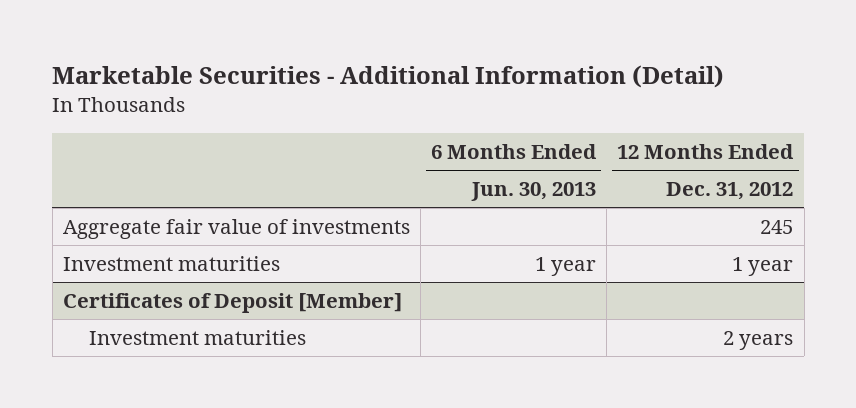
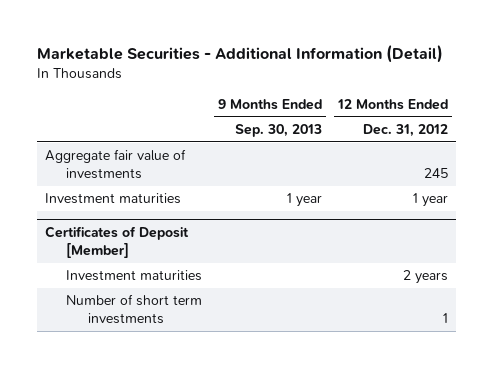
- | 6 Months Ended Jun. 30, 2013 | 12 Months Ended Dec. 31, 2012
+ | 9 Months Ended Sep. 30, 2013 | 12 Months Ended Dec. 31, 2012
@ Certificates of Deposit [Member]
+ Number of short term investments | | 1

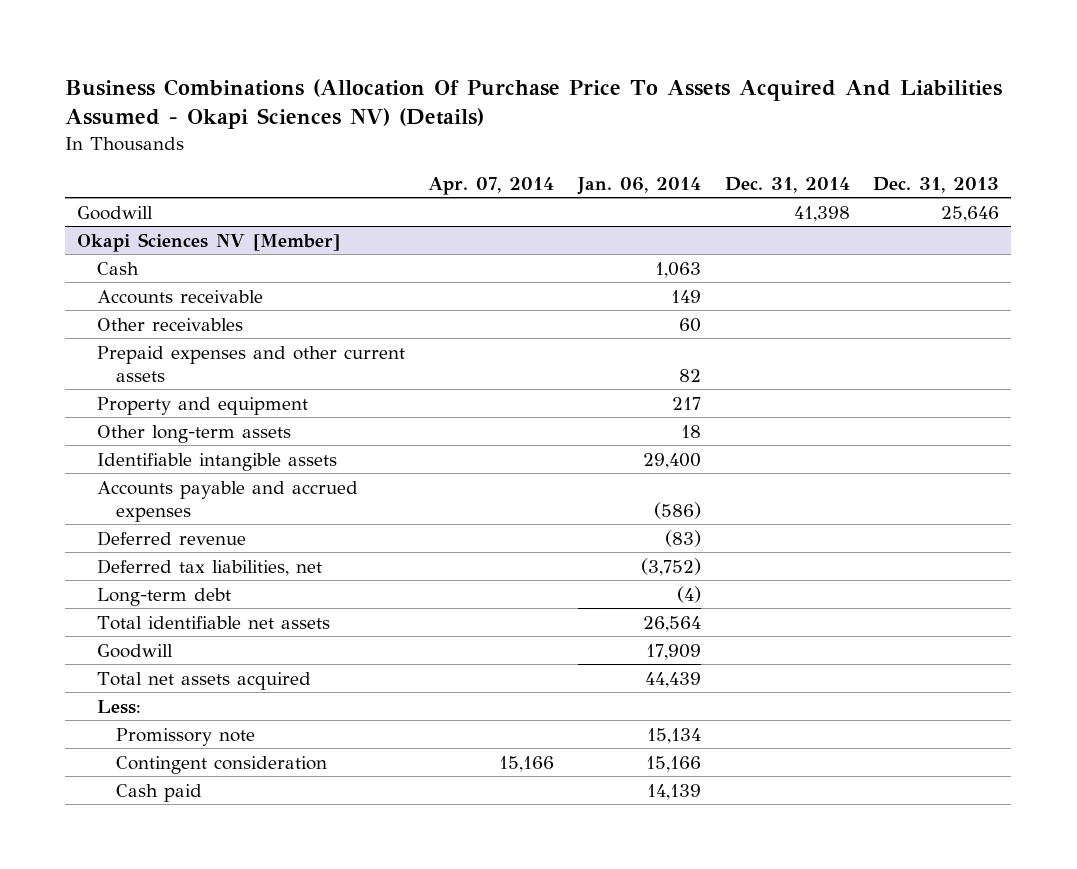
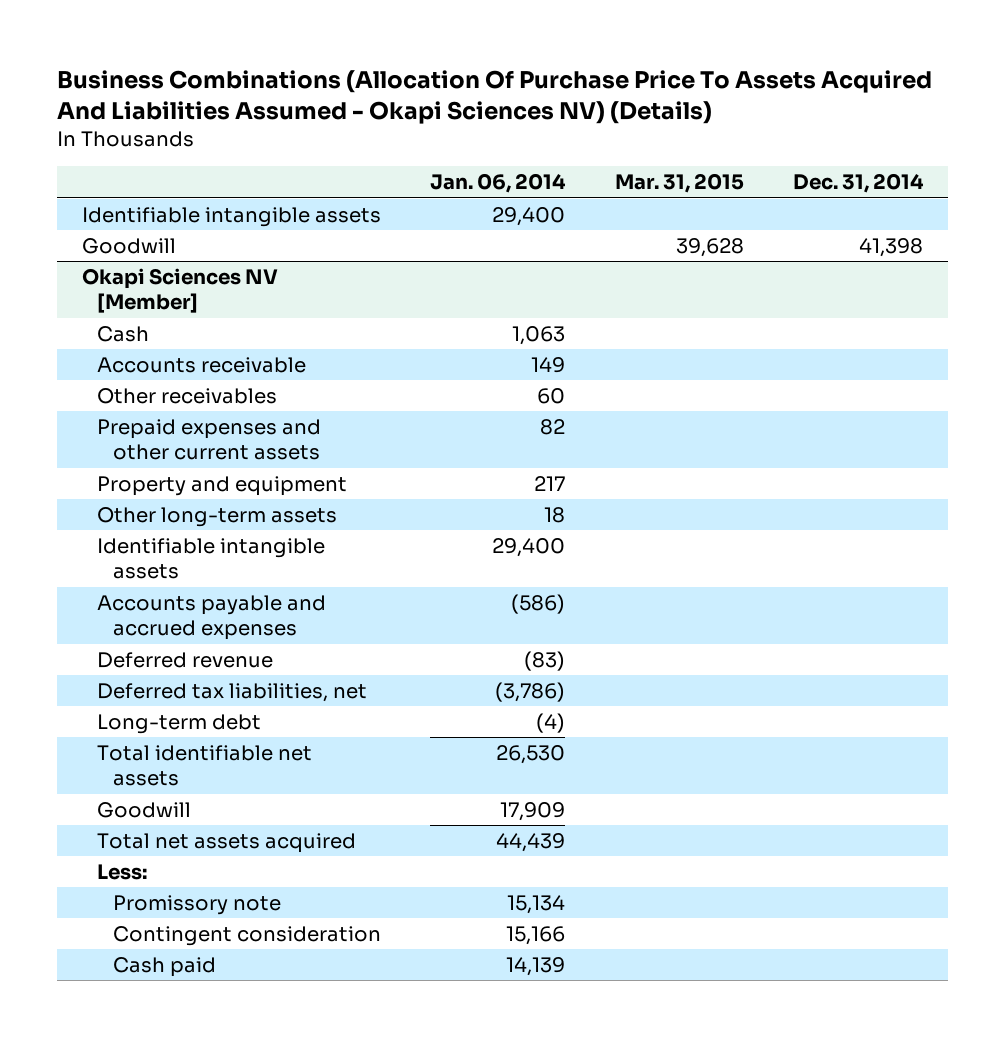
- | Apr. 07, 2014 | Jan. 06, 2014 | Dec. 31, 2014 | Dec. 31, 2013
+ | Jan. 06, 2014 | Mar. 31, 2015 | Dec. 31, 2014
+ Identifiable intangible assets | 29,400 | |
@ Okapi Sciences NV [Member]
- Deferred tax liabilities, net | | (3,752) | |
+ Deferred tax liabilities, net | (3,786) | |
- Total identifiable net assets | | 26,564 | |
+ Total identifiable net assets | 26,530 | |

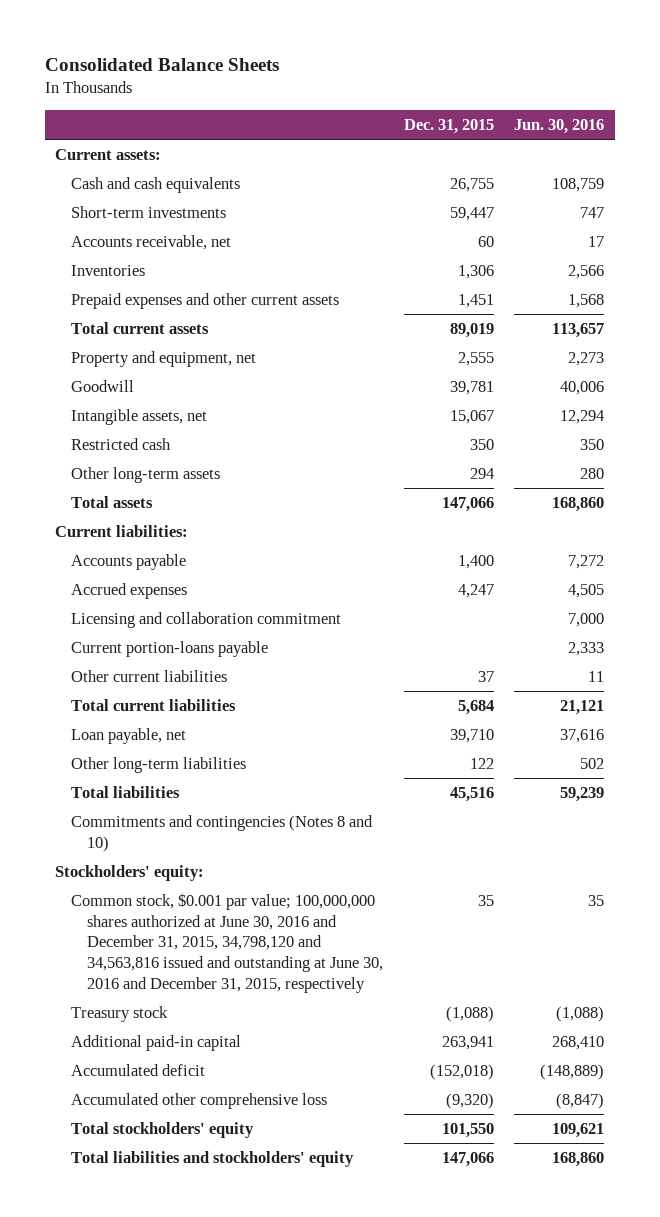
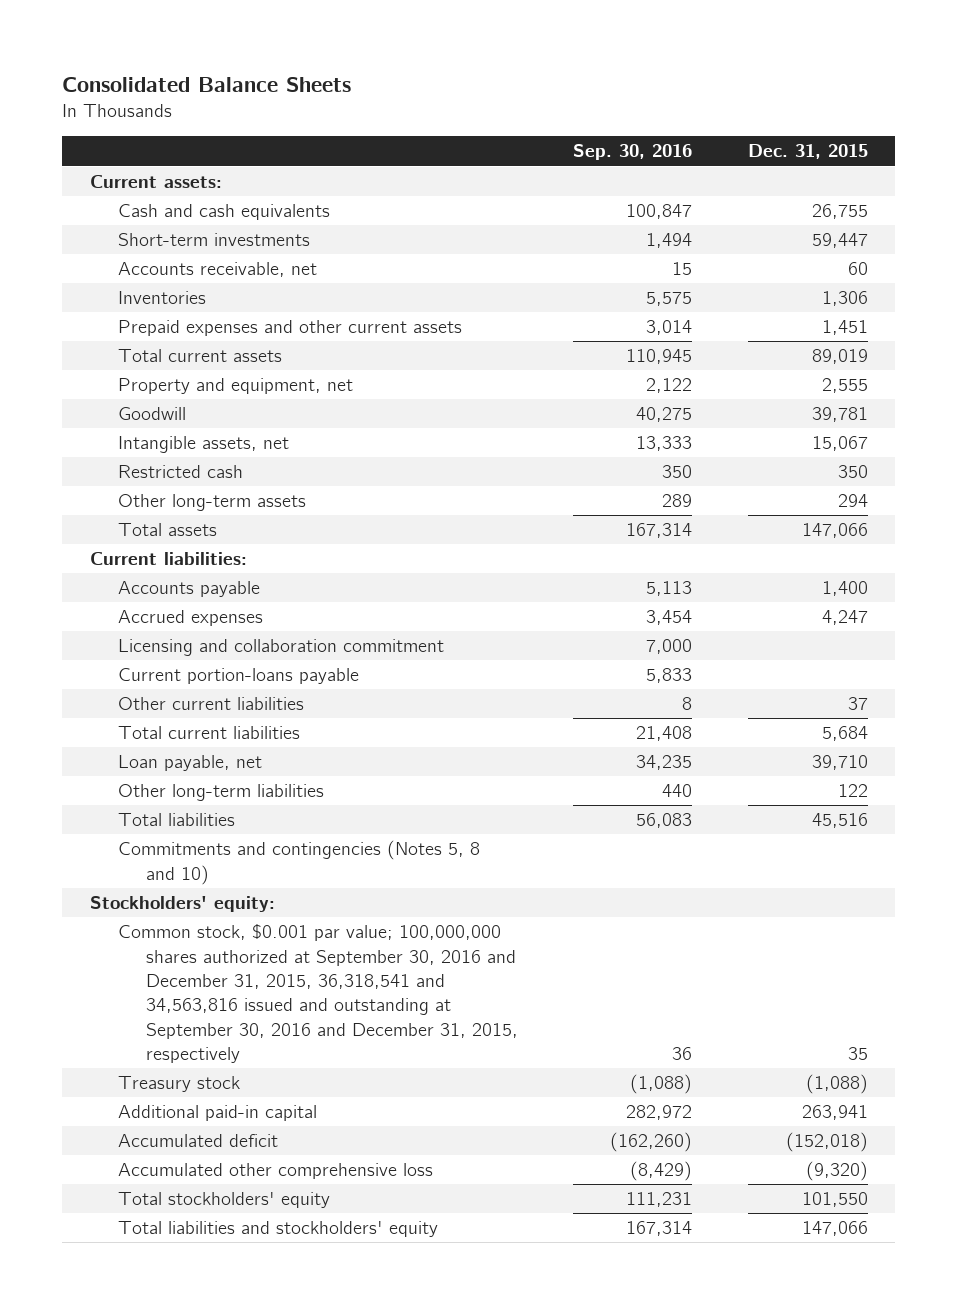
- | Dec. 31, 2015 | Jun. 30, 2016
+ | Sep. 30, 2016 | Dec. 31, 2015
- Commitments and contingencies (Notes 8 and 10)
+ Commitments and contingencies (Notes 5, 8 and 10)
- Common stock, $0.001 par value; 100,000,000 shares authorized at June 30, 2016 and December 31, 2015, 34,798,120 and 34,563,816 issued and outstanding at June 30, 2016 and December 31, 2015, respectively | 35 | 35
+ Common stock, $0.001 par value; 100,000,000 shares authorized at September 30, 2016 and December 31, 2015, 36,318,541 and 34,563,816 issued and outstanding at September 30, 2016 and December 31, 2015, respectively | 36 | 35

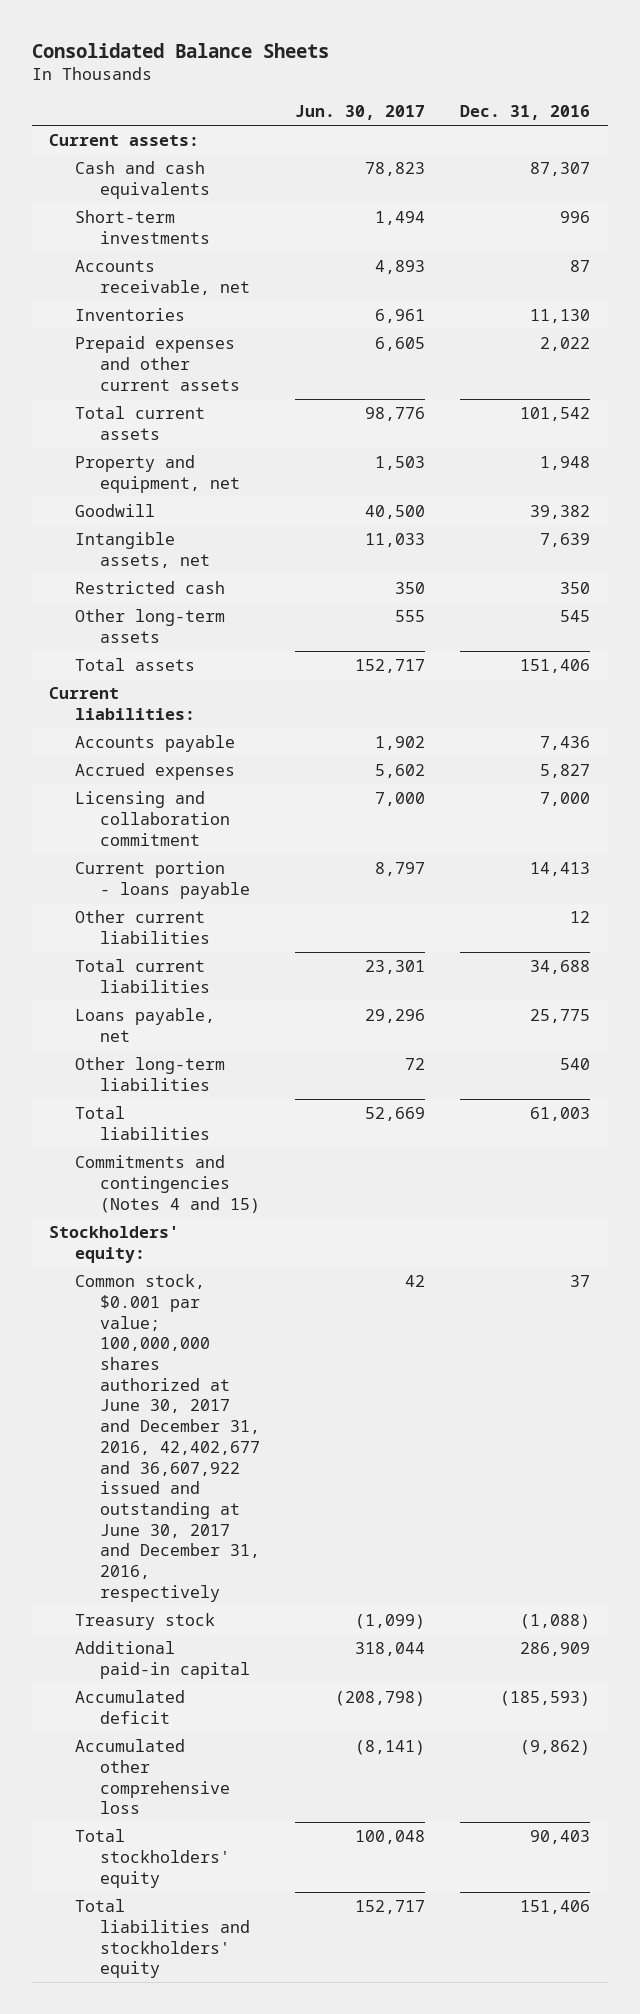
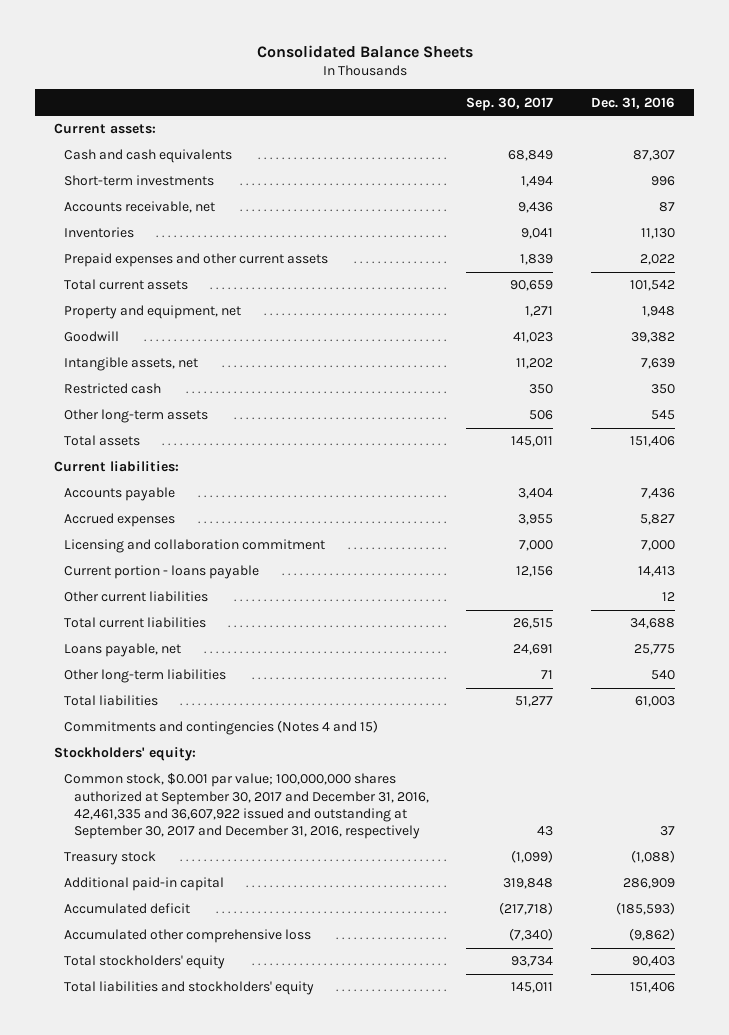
- | Jun. 30, 2017 | Dec. 31, 2016
+ | Sep. 30, 2017 | Dec. 31, 2016
- Common stock, $0.001 par value; 100,000,000 shares authorized at June 30, 2017 and December 31, 2016, 42,402,677 and 36,607,922 issued and outstanding at June 30, 2017 and December 31, 2016, respectively | 42 | 37
+ Common stock, $0.001 par value; 100,000,000 shares authorized at September 30, 2017 and December 31, 2016, 42,461,335 and 36,607,922 issued and outstanding at September 30, 2017 and December 31, 2016, respectively | 43 | 37

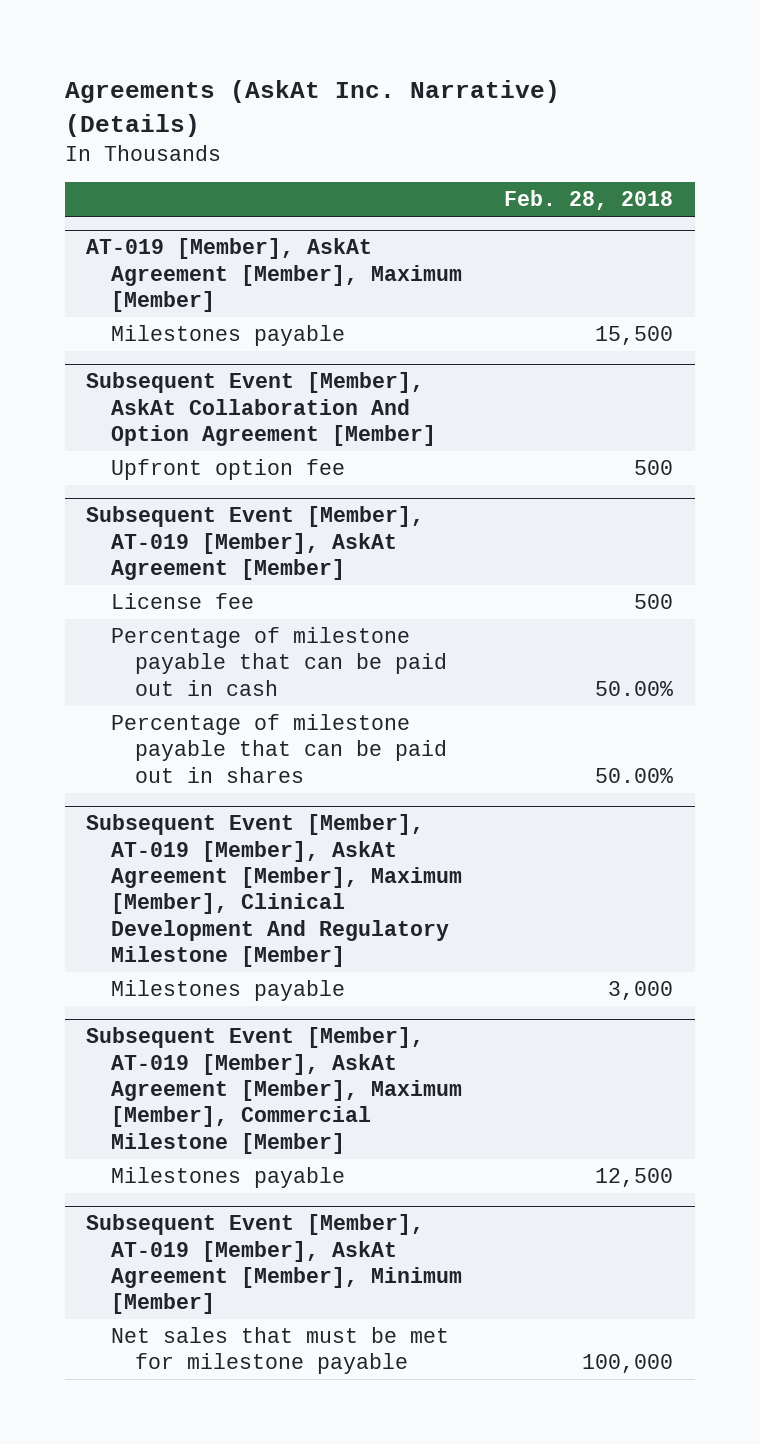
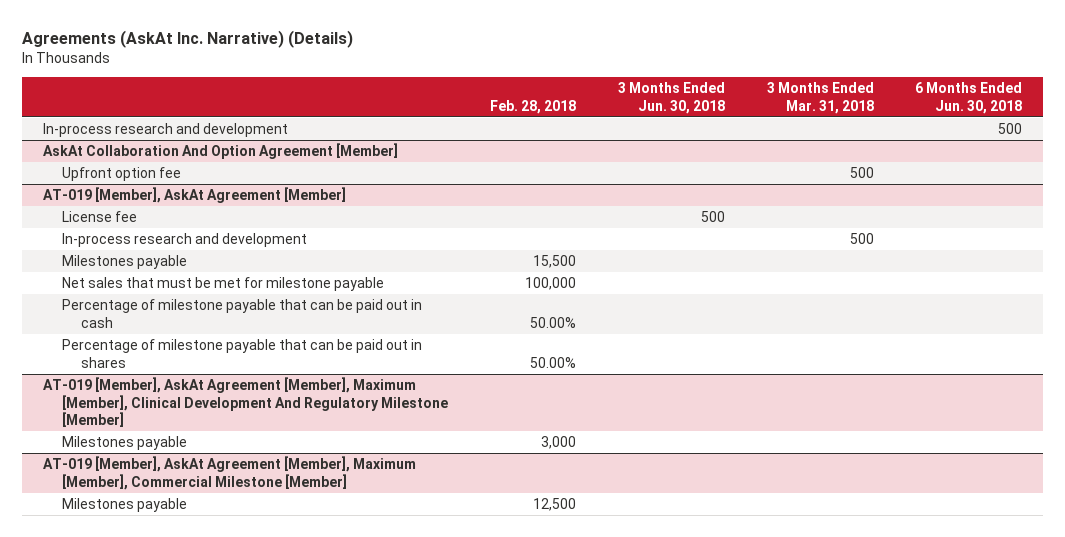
- | Feb. 28, 2018
+ | Feb. 28, 2018 | 3 Months Ended Jun. 30, 2018 | 3 Months Ended Mar. 31, 2018 | 6 Months Ended Jun. 30, 2018
- AT-019 [Member], AskAt Agreement [Member], Maximum [Member]
+ In-process research and development | | | | 500
+ AskAt Collaboration And Option Agreement [Member]
+ Upfront option fee | | | 500 |
+ AT-019 [Member], AskAt Agreement [Member]
+ License fee | | 500 | |
+ In-process research and development | | | 500 |
- Subsequent Event [Member], AskAt Collaboration And Option Agreement [Member]
- Upfront option fee | 500
- Subsequent Event [Member], AT-019 [Member], AskAt Agreement [Member]
- License fee | 500
+ Net sales that must be met for milestone payable | 100,000 | | |
- Subsequent Event [Member], AT-019 [Member], AskAt Agreement [Member], Maximum [Member], Clinical Development And Regulatory Milestone [Member]
+ AT-019 [Member], AskAt Agreement [Member], Maximum [Member], Clinical Development And Regulatory Milestone [Member]
- Subsequent Event [Member], AT-019 [Member], AskAt Agreement [Member], Maximum [Member], Commercial Milestone [Member]
+ AT-019 [Member], AskAt Agreement [Member], Maximum [Member], Commercial Milestone [Member]
- Subsequent Event [Member], AT-019 [Member], AskAt Agreement [Member], Minimum [Member]
- Net sales that must be met for milestone payable | 100,000

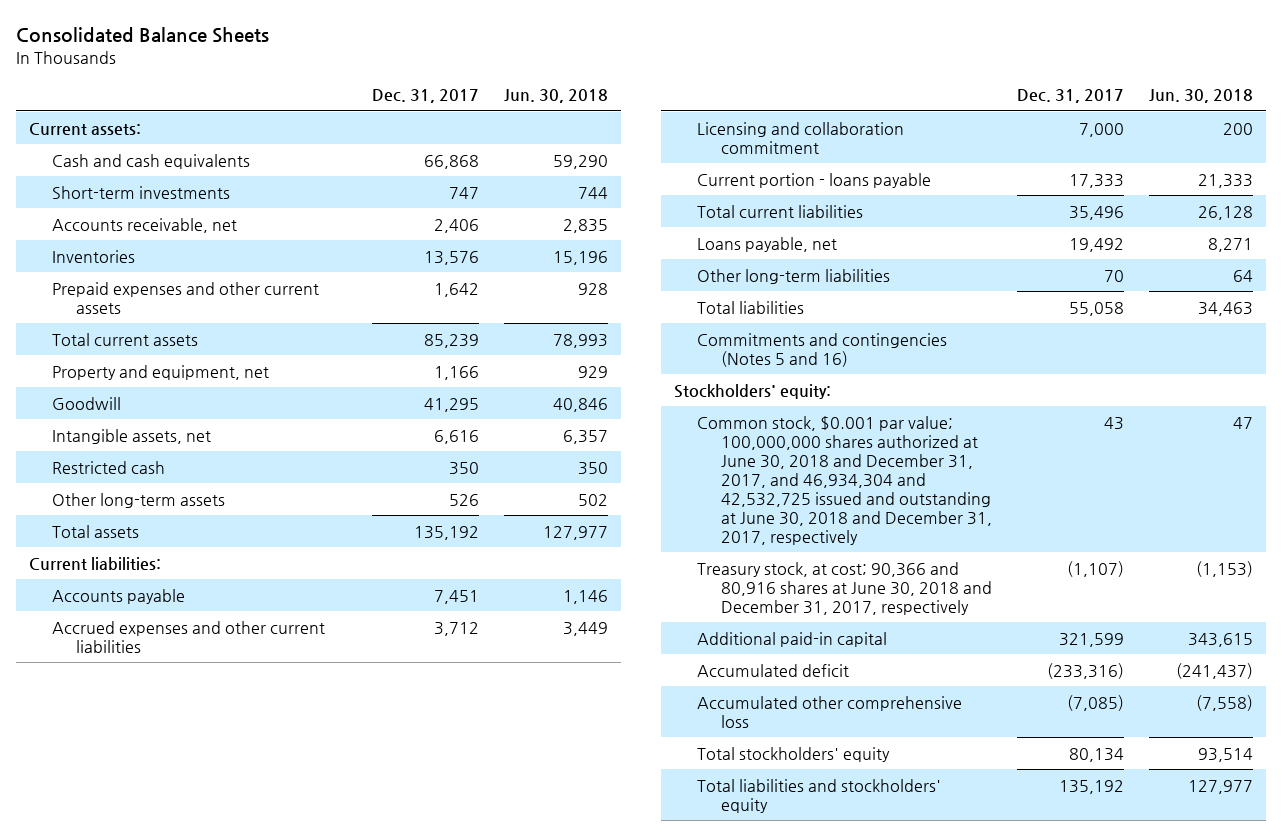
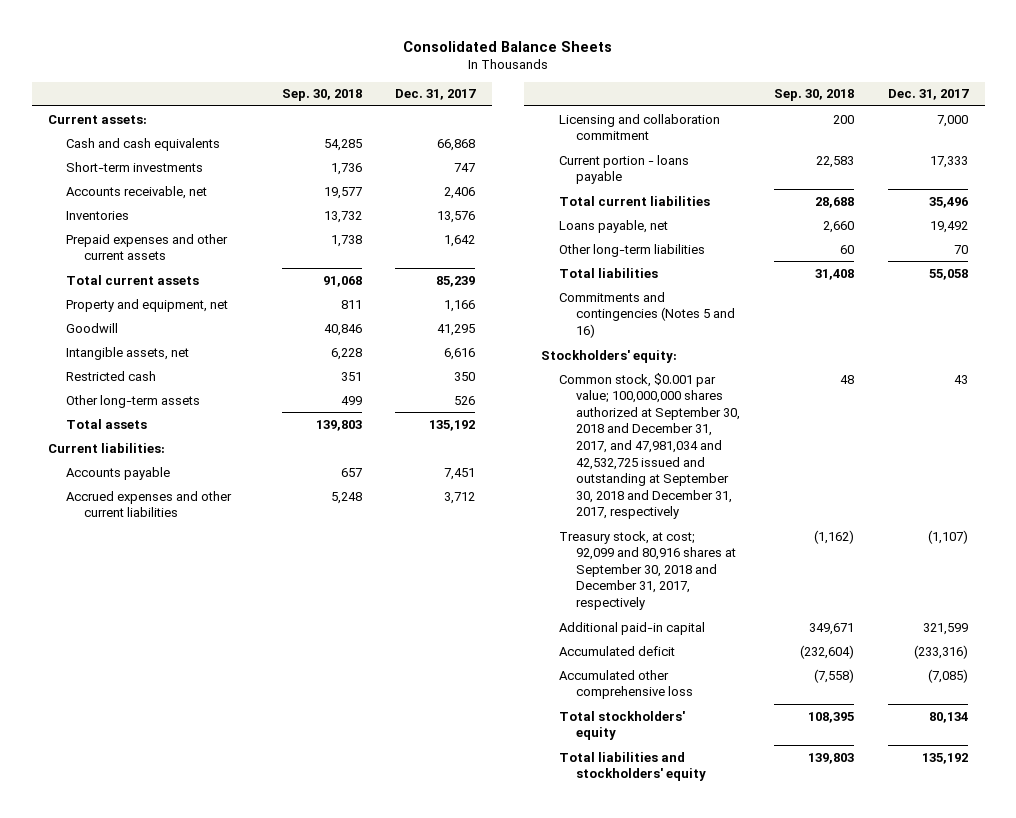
- | Dec. 31, 2017 | Jun. 30, 2018
+ | Sep. 30, 2018 | Dec. 31, 2017
- Common stock, $0.001 par value; 100,000,000 shares authorized at June 30, 2018 and December 31, 2017, and 46,934,304 and 42,532,725 issued and outstanding at June 30, 2018 and December 31, 2017, respectively | 43 | 47
- Treasury stock, at cost; 90,366 and 80,916 shares at June 30, 2018 and December 31, 2017, respectively | (1,107) | (1,153)
+ Common stock, $0.001 par value; 100,000,000 shares authorized at September 30, 2018 and December 31, 2017, and 47,981,034 and 42,532,725 issued and outstanding at September 30, 2018 and December 31, 2017, respectively | 48 | 43
+ Treasury stock, at cost; 92,099 and 80,916 shares at September 30, 2018 and December 31, 2017, respectively | (1,162) | (1,107)

